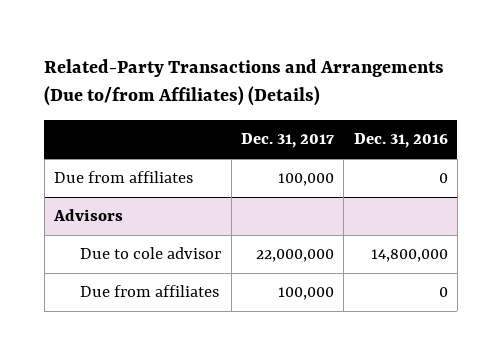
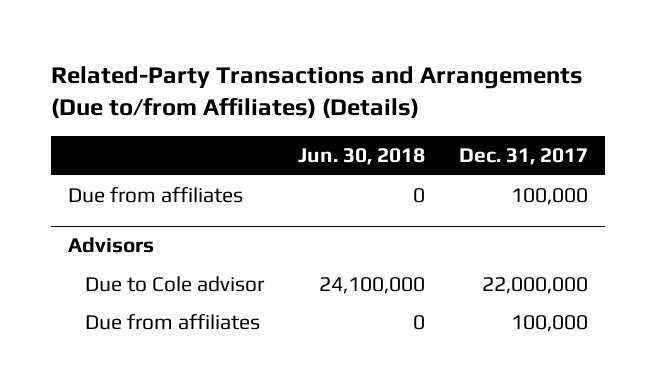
- | Dec. 31, 2017 | Dec. 31, 2016
+ | Jun. 30, 2018 | Dec. 31, 2017
@ Advisors
- Due to cole advisor | 22,000,000 | 14,800,000
+ Due to Cole advisor | 24,100,000 | 22,000,000

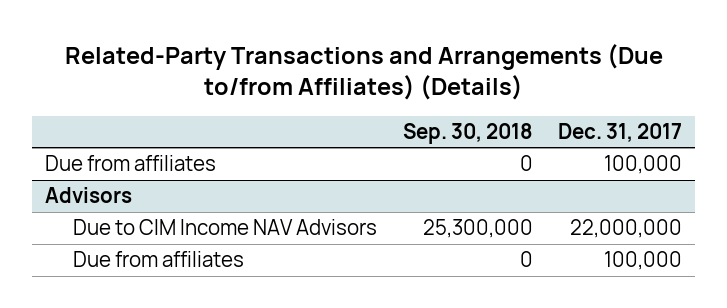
- | Jun. 30, 2018 | Dec. 31, 2017
+ | Sep. 30, 2018 | Dec. 31, 2017
@ Advisors
- Due to Cole advisor | 24,100,000 | 22,000,000
+ Due to CIM Income NAV Advisors | 25,300,000 | 22,000,000

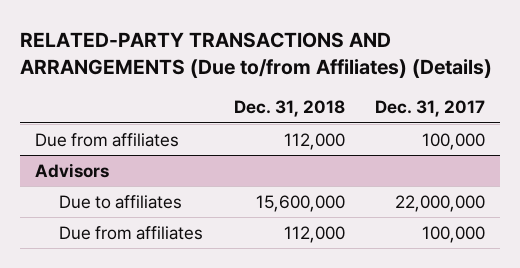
- Related-Party Transactions and Arrangements (Due to/from Affiliates) (Details)
+ RELATED-PARTY TRANSACTIONS AND ARRANGEMENTS (Due to/from Affiliates) (Details)
- | Sep. 30, 2018 | Dec. 31, 2017
+ | Dec. 31, 2018 | Dec. 31, 2017
@ Advisors
- Due to CIM Income NAV Advisors | 25,300,000 | 22,000,000
+ Due to affiliates | 15,600,000 | 22,000,000

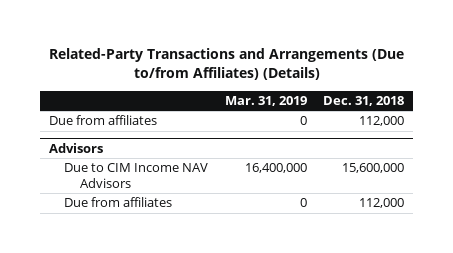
- RELATED-PARTY TRANSACTIONS AND ARRANGEMENTS (Due to/from Affiliates) (Details)
+ Related-Party Transactions and Arrangements (Due to/from Affiliates) (Details)
- | Dec. 31, 2018 | Dec. 31, 2017
+ | Mar. 31, 2019 | Dec. 31, 2018
@ Advisors
- Due to affiliates | 15,600,000 | 22,000,000
+ Due to CIM Income NAV Advisors | 16,400,000 | 15,600,000

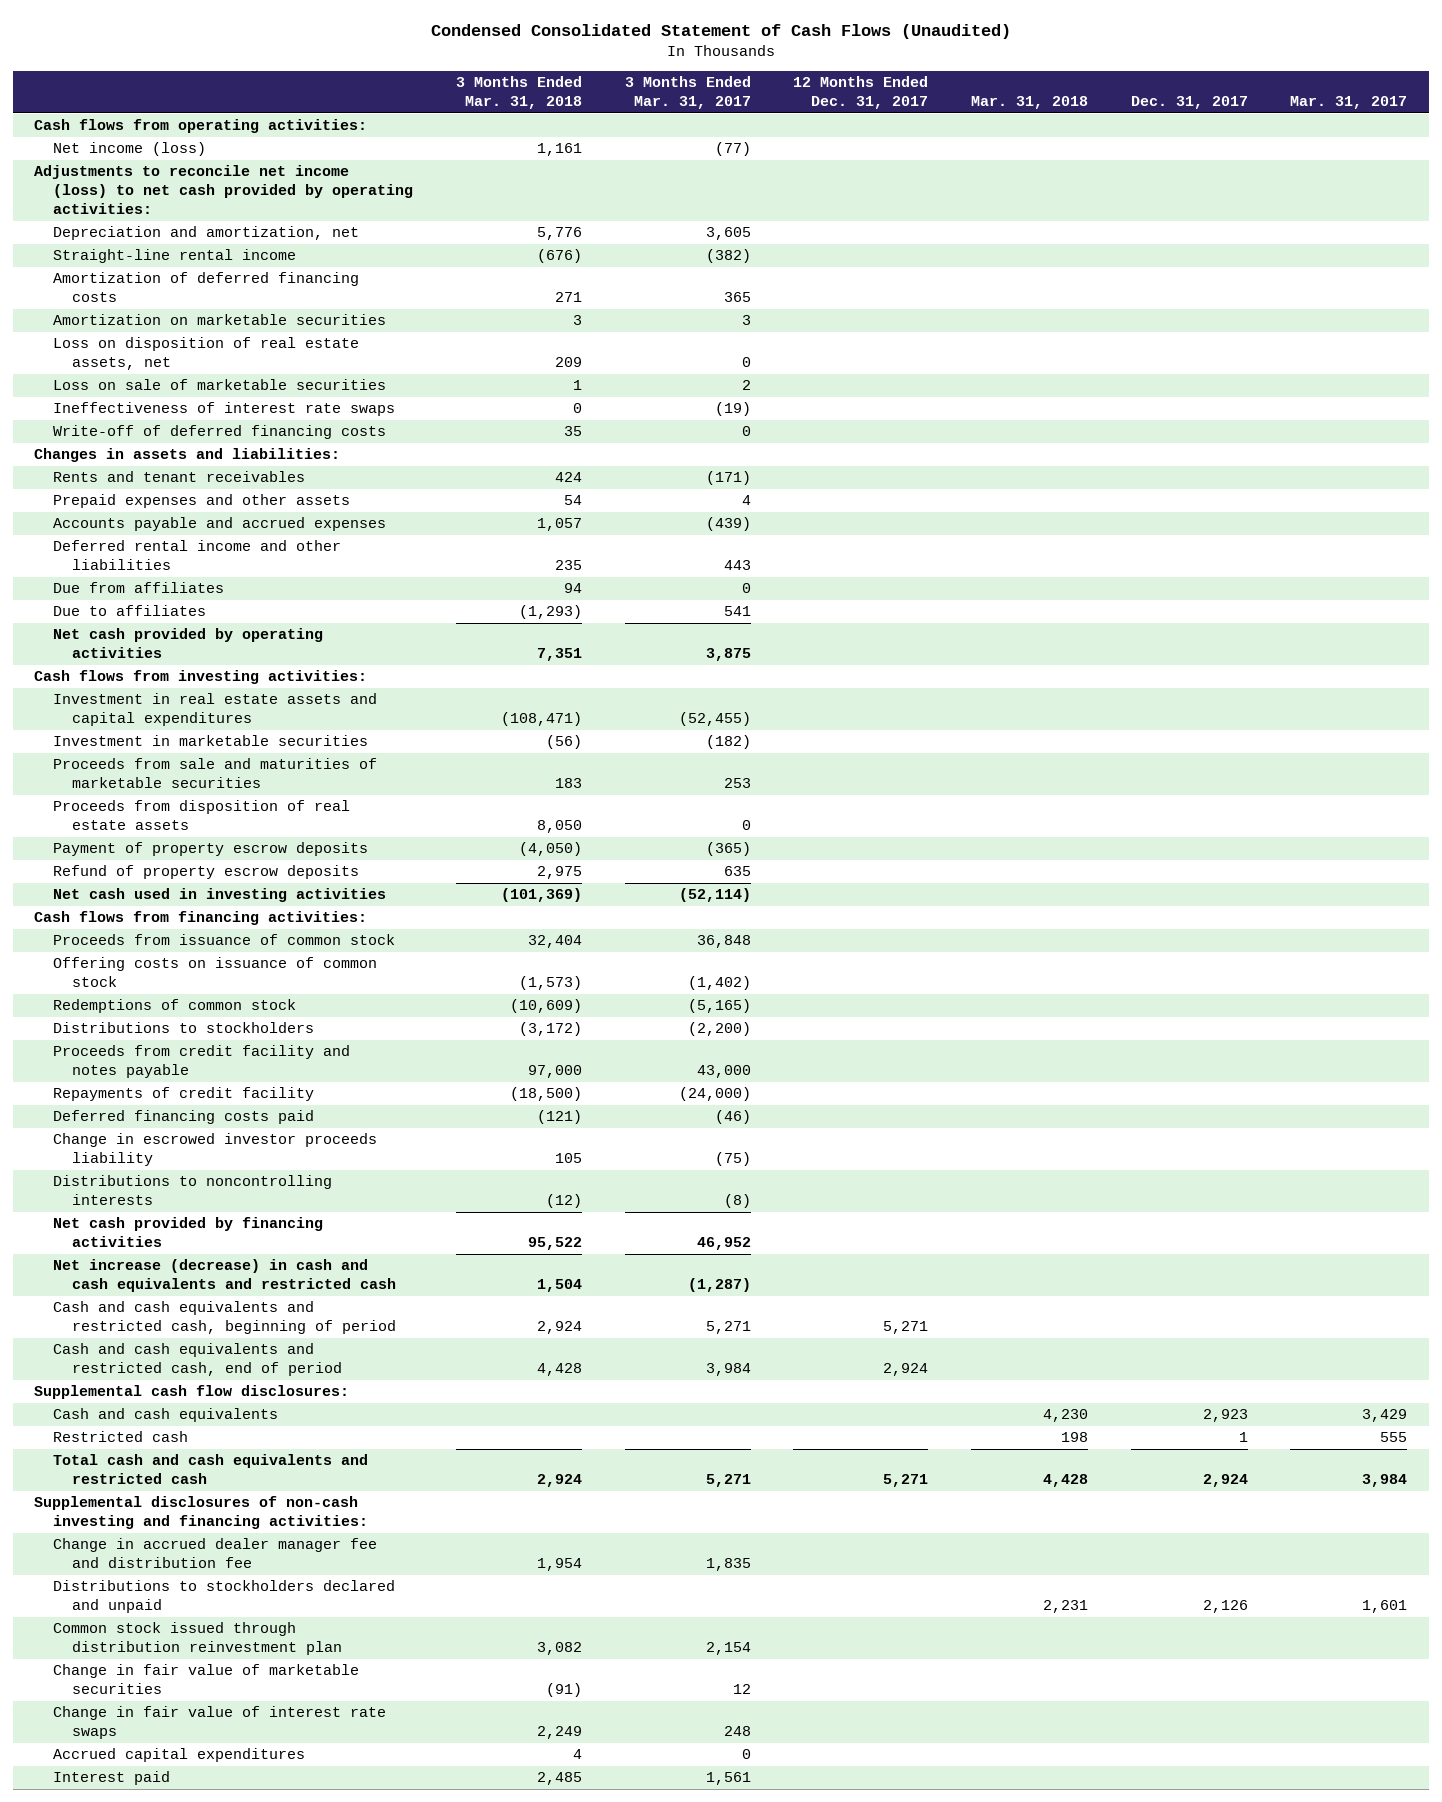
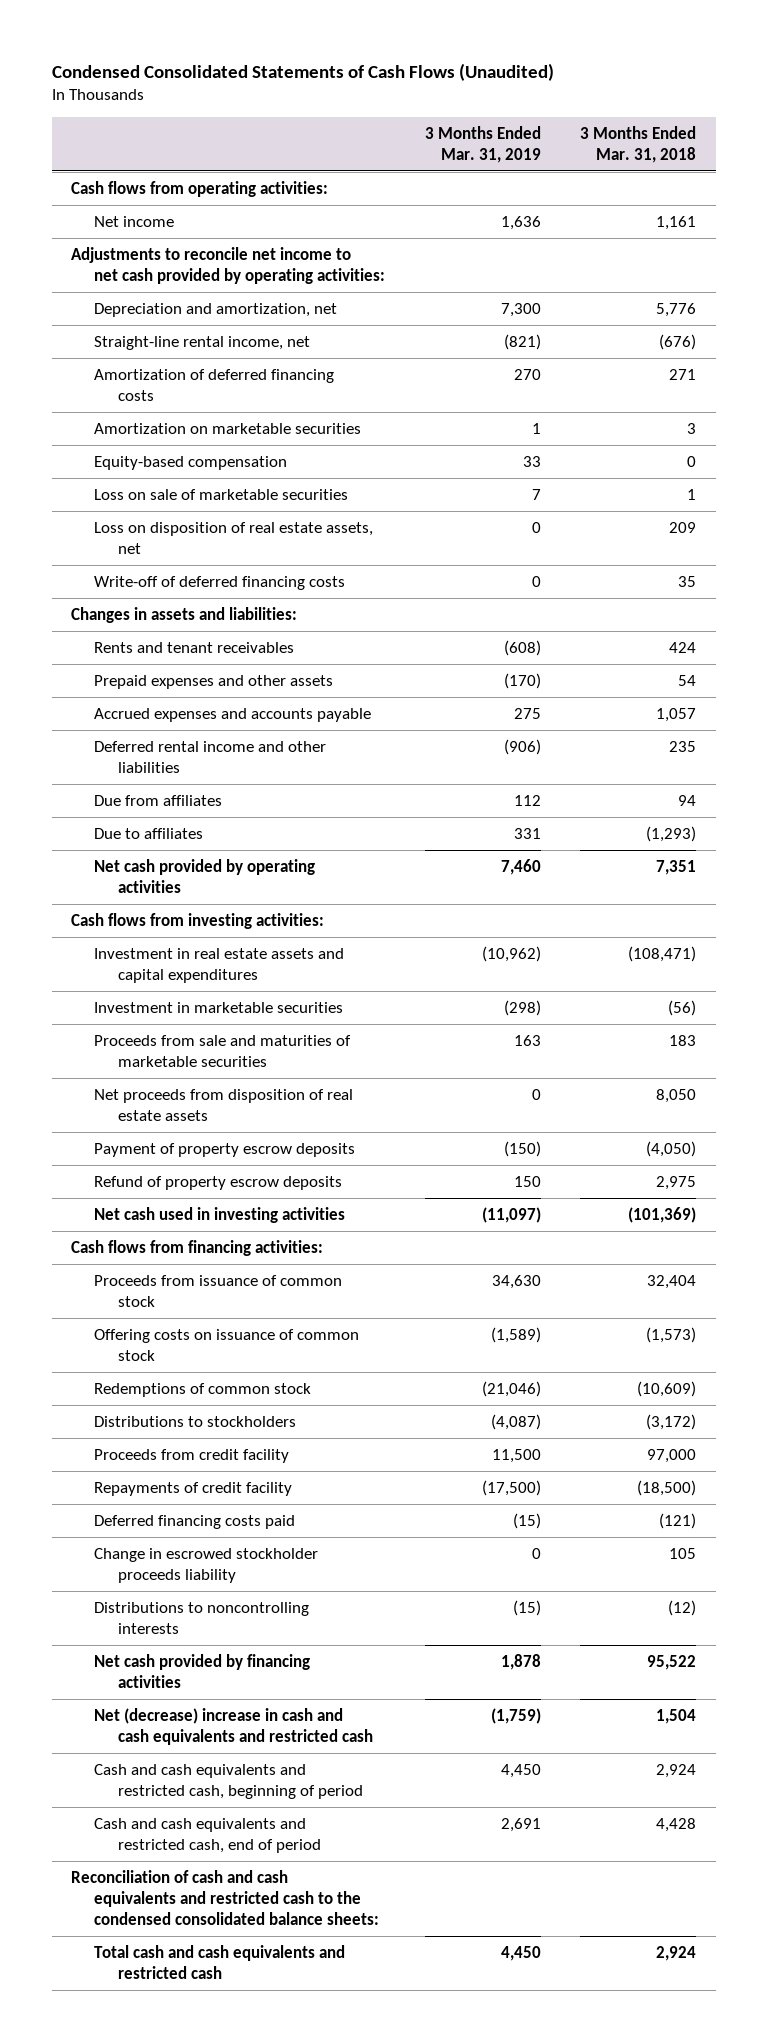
- Condensed Consolidated Statement of Cash Flows (Unaudited)
+ Condensed Consolidated Statements of Cash Flows (Unaudited)
- | 3 Months Ended Mar. 31, 2018 | 3 Months Ended Mar. 31, 2017 | 12 Months Ended Dec. 31, 2017 | Mar. 31, 2018 | Dec. 31, 2017 | Mar. 31, 2017
+ | 3 Months Ended Mar. 31, 2019 | 3 Months Ended Mar. 31, 2018
- Net income (loss) | 1,161 | (77) | | | |
- Adjustments to reconcile net income (loss) to net cash provided by operating activities:
+ Net income | 1,636 | 1,161
+ Adjustments to reconcile net income to net cash provided by operating activities:
- Straight-line rental income | (676) | (382) | | | |
+ Straight-line rental income, net | (821) | (676)
+ Equity-based compensation | 33 | 0
- Ineffectiveness of interest rate swaps | 0 | (19) | | | |
moved down: Loss on disposition of real estate assets, net | 0 | 209
- Accounts payable and accrued expenses | 1,057 | (439) | | | |
+ Accrued expenses and accounts payable | 275 | 1,057
- Proceeds from disposition of real estate assets | 8,050 | 0 | | | |
+ Net proceeds from disposition of real estate assets | 0 | 8,050
- Proceeds from credit facility and notes payable | 97,000 | 43,000 | | | |
+ Proceeds from credit facility | 11,500 | 97,000
- Change in escrowed investor proceeds liability | 105 | (75) | | | |
+ Change in escrowed stockholder proceeds liability | 0 | 105
- Net increase (decrease) in cash and cash equivalents and restricted cash | 1,504 | (1,287) | | | |
+ Net (decrease) increase in cash and cash equivalents and restricted cash | (1,759) | 1,504
- Supplemental cash flow disclosures:
- Cash and cash equivalents | | | | 4,230 | 2,923 | 3,429
- Restricted cash | | | | 198 | 1 | 555
+ Reconciliation of cash and cash equivalents and restricted cash to the condensed consolidated balance sheets:
- Supplemental disclosures of non-cash investing and financing activities:
- Change in accrued dealer manager fee and distribution fee | 1,954 | 1,835 | | | |
- Distributions to stockholders declared and unpaid | | | | 2,231 | 2,126 | 1,601
- Common stock issued through distribution reinvestment plan | 3,082 | 2,154 | | | |
- Change in fair value of marketable securities | (91) | 12 | | | |
- Change in fair value of interest rate swaps | 2,249 | 248 | | | |
- Accrued capital expenditures | 4 | 0 | | | |
- Interest paid | 2,485 | 1,561 | | | |

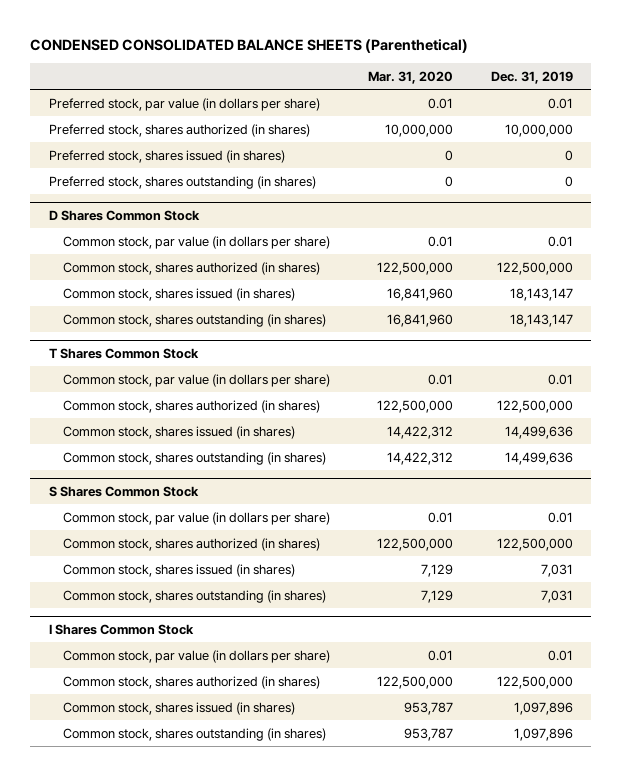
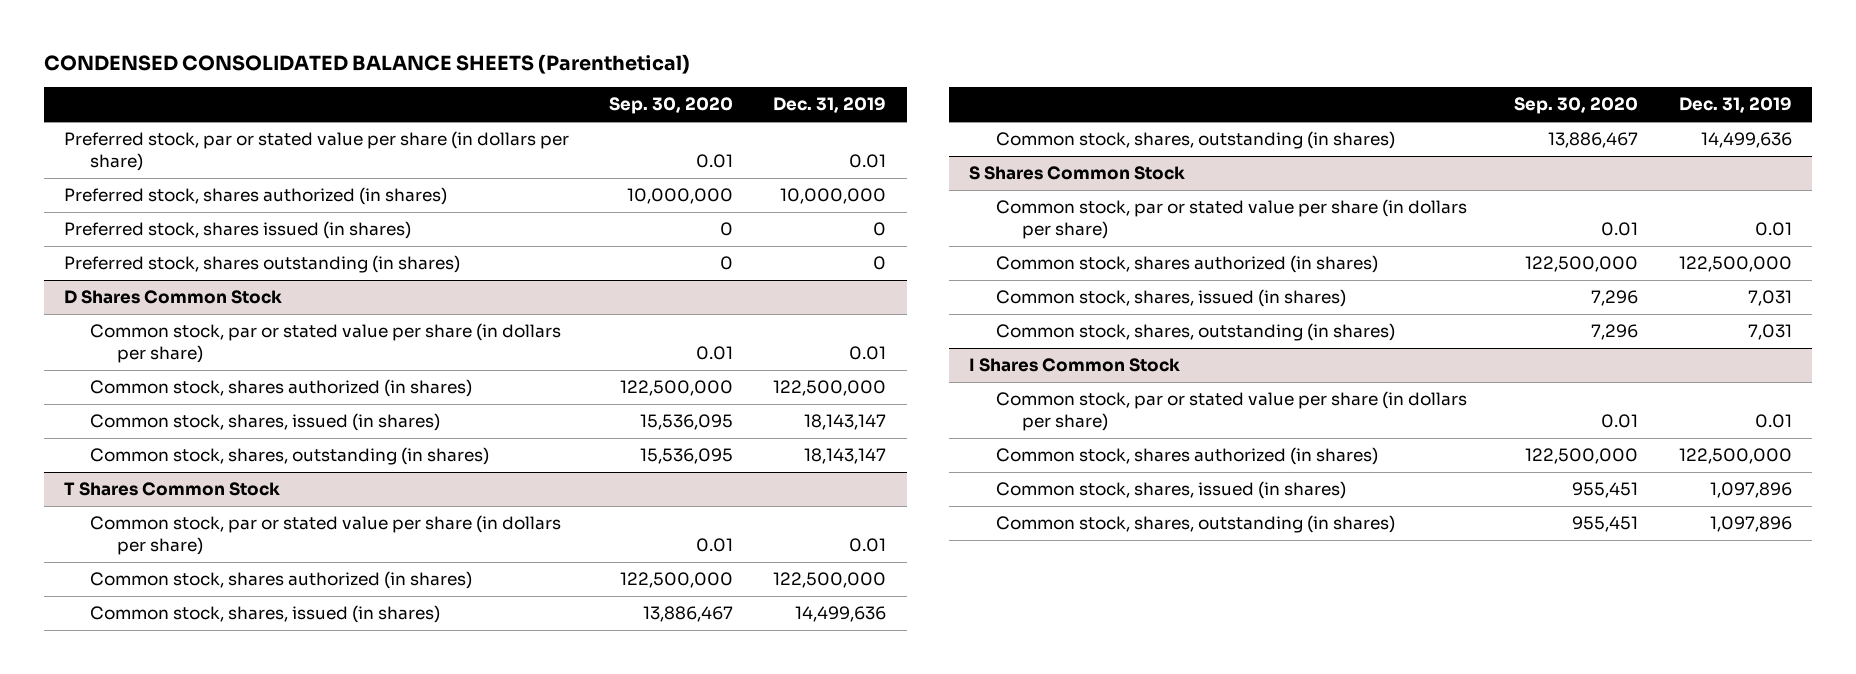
- | Mar. 31, 2020 | Dec. 31, 2019
+ | Sep. 30, 2020 | Dec. 31, 2019
- Preferred stock, par value (in dollars per share) | 0.01 | 0.01
+ Preferred stock, par or stated value per share (in dollars per share) | 0.01 | 0.01
@ D Shares Common Stock
- Common stock, par value (in dollars per share) | 0.01 | 0.01
+ Common stock, par or stated value per share (in dollars per share) | 0.01 | 0.01
- Common stock, shares issued (in shares) | 16,841,960 | 18,143,147
- Common stock, shares outstanding (in shares) | 16,841,960 | 18,143,147
+ Common stock, shares, issued (in shares) | 15,536,095 | 18,143,147
+ Common stock, shares, outstanding (in shares) | 15,536,095 | 18,143,147
@ T Shares Common Stock
- Common stock, par value (in dollars per share) | 0.01 | 0.01
+ Common stock, par or stated value per share (in dollars per share) | 0.01 | 0.01
- Common stock, shares issued (in shares) | 14,422,312 | 14,499,636
- Common stock, shares outstanding (in shares) | 14,422,312 | 14,499,636
+ Common stock, shares, issued (in shares) | 13,886,467 | 14,499,636
+ Common stock, shares, outstanding (in shares) | 13,886,467 | 14,499,636
@ S Shares Common Stock
- Common stock, par value (in dollars per share) | 0.01 | 0.01
+ Common stock, par or stated value per share (in dollars per share) | 0.01 | 0.01
- Common stock, shares issued (in shares) | 7,129 | 7,031
- Common stock, shares outstanding (in shares) | 7,129 | 7,031
+ Common stock, shares, issued (in shares) | 7,296 | 7,031
+ Common stock, shares, outstanding (in shares) | 7,296 | 7,031
@ I Shares Common Stock
- Common stock, par value (in dollars per share) | 0.01 | 0.01
+ Common stock, par or stated value per share (in dollars per share) | 0.01 | 0.01
- Common stock, shares issued (in shares) | 953,787 | 1,097,896
- Common stock, shares outstanding (in shares) | 953,787 | 1,097,896
+ Common stock, shares, issued (in shares) | 955,451 | 1,097,896
+ Common stock, shares, outstanding (in shares) | 955,451 | 1,097,896

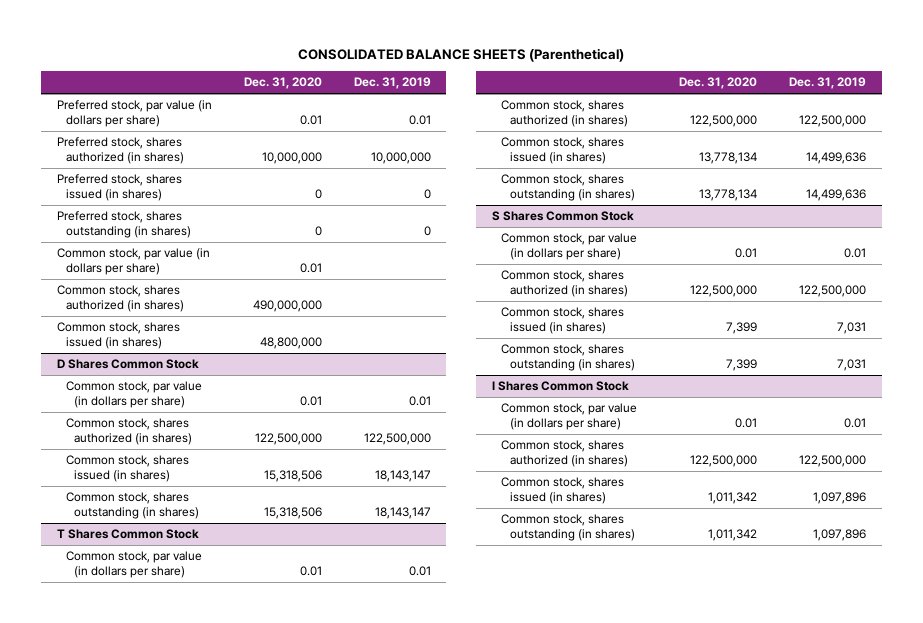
- CONDENSED CONSOLIDATED BALANCE SHEETS (Parenthetical)
+ CONSOLIDATED BALANCE SHEETS (Parenthetical)
- | Sep. 30, 2020 | Dec. 31, 2019
+ | Dec. 31, 2020 | Dec. 31, 2019
- Preferred stock, par or stated value per share (in dollars per share) | 0.01 | 0.01
+ Preferred stock, par value (in dollars per share) | 0.01 | 0.01
+ Common stock, par value (in dollars per share) | 0.01 |
+ Common stock, shares authorized (in shares) | 490,000,000 |
+ Common stock, shares issued (in shares) | 48,800,000 |
@ D Shares Common Stock
- Common stock, par or stated value per share (in dollars per share) | 0.01 | 0.01
+ Common stock, par value (in dollars per share) | 0.01 | 0.01
- Common stock, shares, issued (in shares) | 15,536,095 | 18,143,147
- Common stock, shares, outstanding (in shares) | 15,536,095 | 18,143,147
+ Common stock, shares issued (in shares) | 15,318,506 | 18,143,147
+ Common stock, shares outstanding (in shares) | 15,318,506 | 18,143,147
@ T Shares Common Stock
- Common stock, par or stated value per share (in dollars per share) | 0.01 | 0.01
+ Common stock, par value (in dollars per share) | 0.01 | 0.01
- Common stock, shares, issued (in shares) | 13,886,467 | 14,499,636
- Common stock, shares, outstanding (in shares) | 13,886,467 | 14,499,636
+ Common stock, shares issued (in shares) | 13,778,134 | 14,499,636
+ Common stock, shares outstanding (in shares) | 13,778,134 | 14,499,636
@ S Shares Common Stock
- Common stock, par or stated value per share (in dollars per share) | 0.01 | 0.01
+ Common stock, par value (in dollars per share) | 0.01 | 0.01
- Common stock, shares, issued (in shares) | 7,296 | 7,031
- Common stock, shares, outstanding (in shares) | 7,296 | 7,031
+ Common stock, shares issued (in shares) | 7,399 | 7,031
+ Common stock, shares outstanding (in shares) | 7,399 | 7,031
@ I Shares Common Stock
- Common stock, par or stated value per share (in dollars per share) | 0.01 | 0.01
+ Common stock, par value (in dollars per share) | 0.01 | 0.01
- Common stock, shares, issued (in shares) | 955,451 | 1,097,896
- Common stock, shares, outstanding (in shares) | 955,451 | 1,097,896
+ Common stock, shares issued (in shares) | 1,011,342 | 1,097,896
+ Common stock, shares outstanding (in shares) | 1,011,342 | 1,097,896

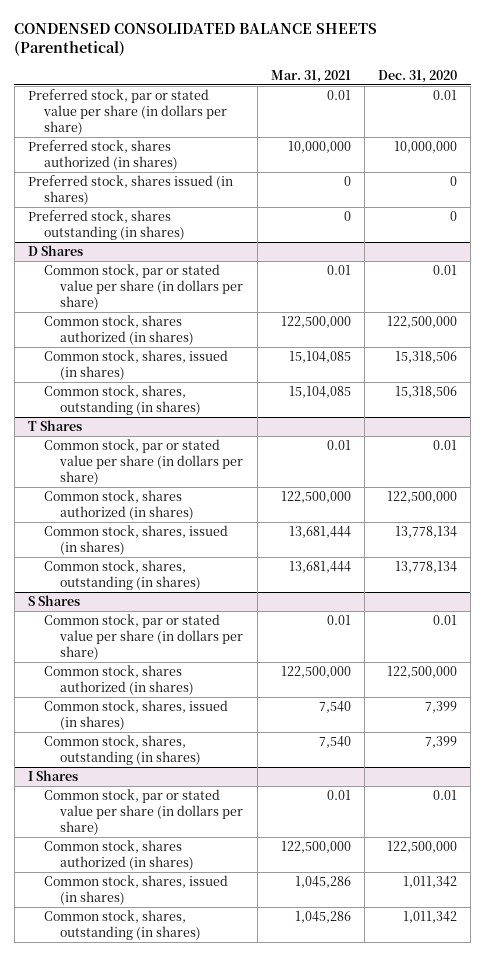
- CONSOLIDATED BALANCE SHEETS (Parenthetical)
+ CONDENSED CONSOLIDATED BALANCE SHEETS (Parenthetical)
- | Dec. 31, 2020 | Dec. 31, 2019
+ | Mar. 31, 2021 | Dec. 31, 2020
- Preferred stock, par value (in dollars per share) | 0.01 | 0.01
+ Preferred stock, par or stated value per share (in dollars per share) | 0.01 | 0.01
- Common stock, par value (in dollars per share) | 0.01 |
- Common stock, shares authorized (in shares) | 490,000,000 |
- Common stock, shares issued (in shares) | 48,800,000 |
- D Shares Common Stock
- Common stock, par value (in dollars per share) | 0.01 | 0.01
+ D Shares
+ Common stock, par or stated value per share (in dollars per share) | 0.01 | 0.01
- Common stock, shares issued (in shares) | 15,318,506 | 18,143,147
- Common stock, shares outstanding (in shares) | 15,318,506 | 18,143,147
- T Shares Common Stock
- Common stock, par value (in dollars per share) | 0.01 | 0.01
+ Common stock, shares, issued (in shares) | 15,104,085 | 15,318,506
+ Common stock, shares, outstanding (in shares) | 15,104,085 | 15,318,506
+ T Shares
+ Common stock, par or stated value per share (in dollars per share) | 0.01 | 0.01
- Common stock, shares issued (in shares) | 13,778,134 | 14,499,636
- Common stock, shares outstanding (in shares) | 13,778,134 | 14,499,636
- S Shares Common Stock
- Common stock, par value (in dollars per share) | 0.01 | 0.01
+ Common stock, shares, issued (in shares) | 13,681,444 | 13,778,134
+ Common stock, shares, outstanding (in shares) | 13,681,444 | 13,778,134
+ S Shares
+ Common stock, par or stated value per share (in dollars per share) | 0.01 | 0.01
- Common stock, shares issued (in shares) | 7,399 | 7,031
- Common stock, shares outstanding (in shares) | 7,399 | 7,031
- I Shares Common Stock
- Common stock, par value (in dollars per share) | 0.01 | 0.01
+ Common stock, shares, issued (in shares) | 7,540 | 7,399
+ Common stock, shares, outstanding (in shares) | 7,540 | 7,399
+ I Shares
+ Common stock, par or stated value per share (in dollars per share) | 0.01 | 0.01
- Common stock, shares issued (in shares) | 1,011,342 | 1,097,896
- Common stock, shares outstanding (in shares) | 1,011,342 | 1,097,896
+ Common stock, shares, issued (in shares) | 1,045,286 | 1,011,342
+ Common stock, shares, outstanding (in shares) | 1,045,286 | 1,011,342

